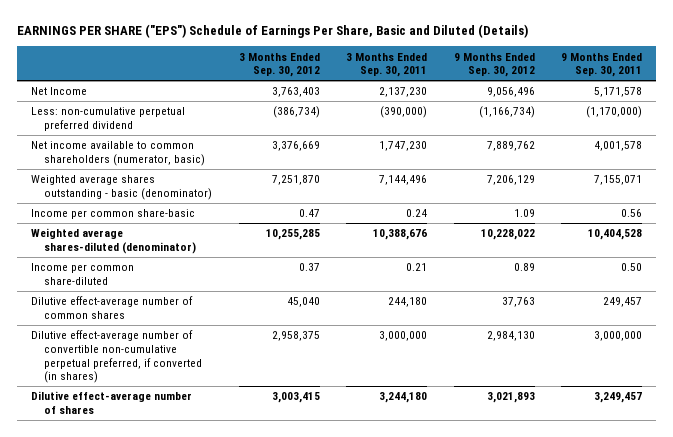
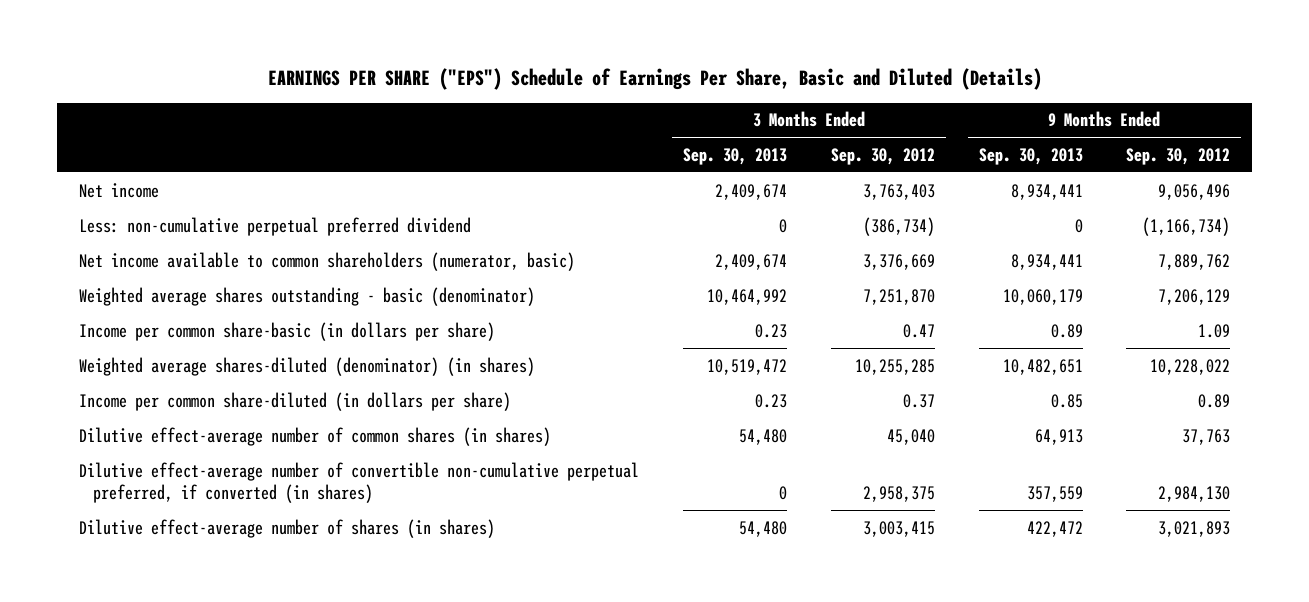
- | 3 Months Ended Sep. 30, 2012 | 3 Months Ended Sep. 30, 2011 | 9 Months Ended Sep. 30, 2012 | 9 Months Ended Sep. 30, 2011
+ | 3 Months Ended Sep. 30, 2013 | 3 Months Ended Sep. 30, 2012 | 9 Months Ended Sep. 30, 2013 | 9 Months Ended Sep. 30, 2012
- Net Income | 3,763,403 | 2,137,230 | 9,056,496 | 5,171,578
+ Net income | 2,409,674 | 3,763,403 | 8,934,441 | 9,056,496
- Income per common share-basic | 0.47 | 0.24 | 1.09 | 0.56
- Weighted average shares-diluted (denominator) | 10,255,285 | 10,388,676 | 10,228,022 | 10,404,528
- Income per common share-diluted | 0.37 | 0.21 | 0.89 | 0.50
- Dilutive effect-average number of common shares | 45,040 | 244,180 | 37,763 | 249,457
+ Income per common share-basic (in dollars per share) | 0.23 | 0.47 | 0.89 | 1.09
+ Weighted average shares-diluted (denominator) (in shares) | 10,519,472 | 10,255,285 | 10,482,651 | 10,228,022
+ Income per common share-diluted (in dollars per share) | 0.23 | 0.37 | 0.85 | 0.89
+ Dilutive effect-average number of common shares (in shares) | 54,480 | 45,040 | 64,913 | 37,763
- Dilutive effect-average number of shares | 3,003,415 | 3,244,180 | 3,021,893 | 3,249,457
+ Dilutive effect-average number of shares (in shares) | 54,480 | 3,003,415 | 422,472 | 3,021,893

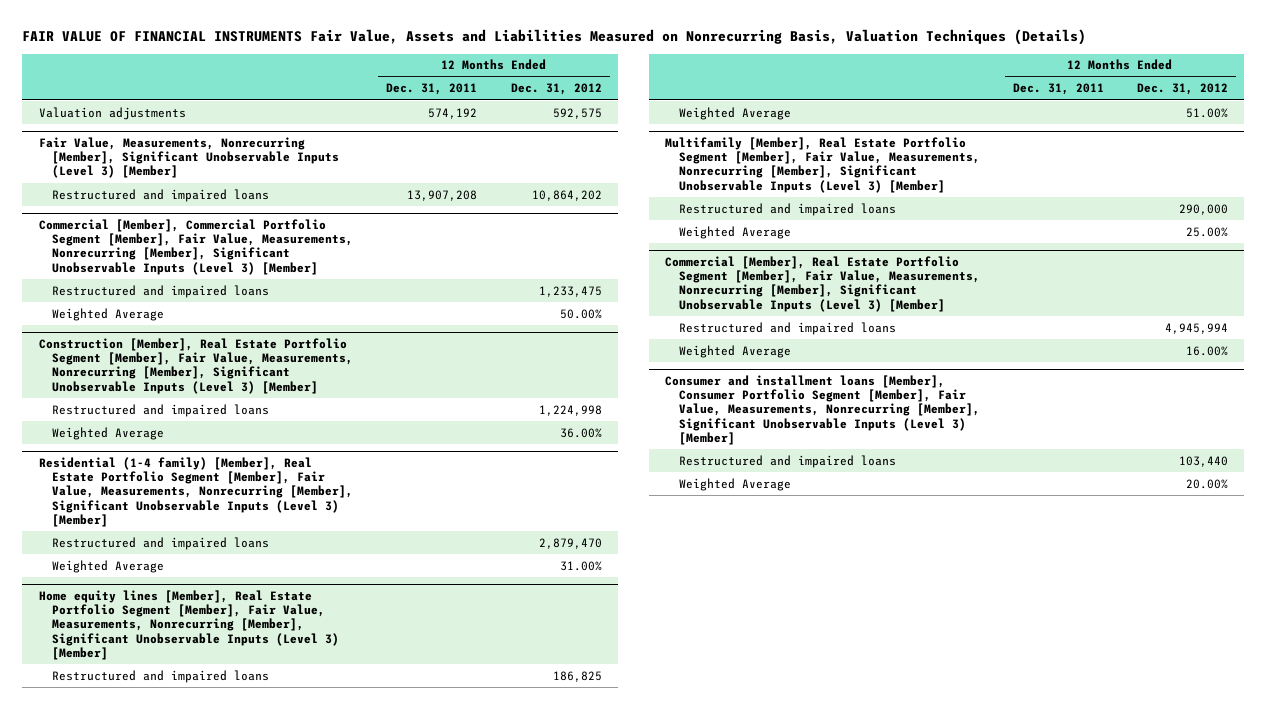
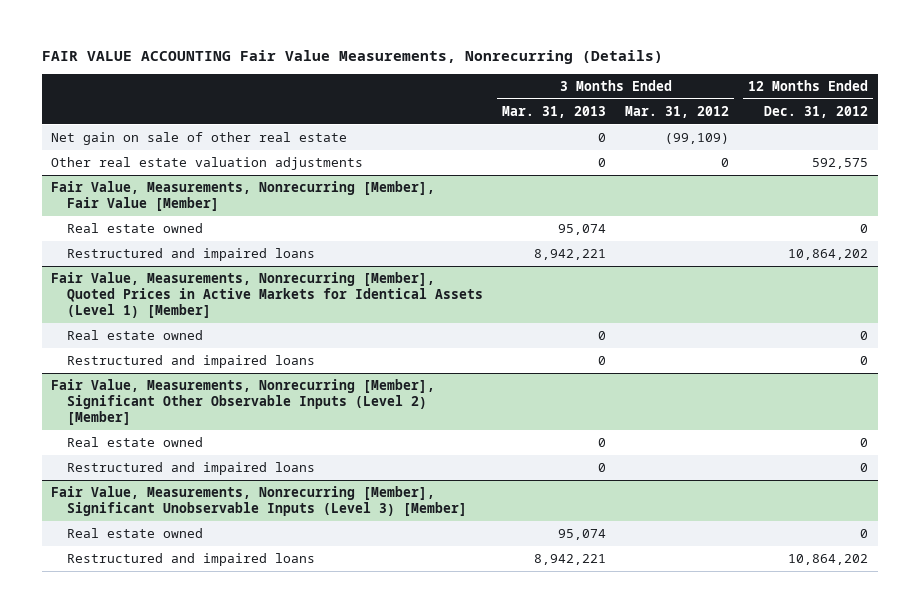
- FAIR VALUE OF FINANCIAL INSTRUMENTS Fair Value, Assets and Liabilities Measured on Nonrecurring Basis, Valuation Techniques (Details)
+ FAIR VALUE ACCOUNTING Fair Value Measurements, Nonrecurring (Details)
- | 12 Months Ended Dec. 31, 2011 | 12 Months Ended Dec. 31, 2012
+ | 3 Months Ended Mar. 31, 2013 | 3 Months Ended Mar. 31, 2012 | 12 Months Ended Dec. 31, 2012
- Valuation adjustments | 574,192 | 592,575
+ Net gain on sale of other real estate | 0 | (99,109) |
+ Other real estate valuation adjustments | 0 | 0 | 592,575
+ Fair Value, Measurements, Nonrecurring [Member], Fair Value [Member]
+ Real estate owned | 95,074 | | 0
+ Restructured and impaired loans | 8,942,221 | | 10,864,202
+ Fair Value, Measurements, Nonrecurring [Member], Quoted Prices in Active Markets for Identical Assets (Level 1) [Member]
+ Real estate owned | 0 | | 0
+ Restructured and impaired loans | 0 | | 0
+ Fair Value, Measurements, Nonrecurring [Member], Significant Other Observable Inputs (Level 2) [Member]
+ Real estate owned | 0 | | 0
+ Restructured and impaired loans | 0 | | 0
@ Fair Value, Measurements, Nonrecurring [Member], Significant Unobservable Inputs (Level 3) [Member]
+ Real estate owned | 95,074 | | 0
- Commercial [Member], Commercial Portfolio Segment [Member], Fair Value, Measurements, Nonrecurring [Member], Significant Unobservable Inputs (Level 3) [Member]
- Restructured and impaired loans | | 1,233,475
- Weighted Average | | 50.00%
- Construction [Member], Real Estate Portfolio Segment [Member], Fair Value, Measurements, Nonrecurring [Member], Significant Unobservable Inputs (Level 3) [Member]
- Restructured and impaired loans | | 1,224,998
- Weighted Average | | 36.00%
- Residential (1-4 family) [Member], Real Estate Portfolio Segment [Member], Fair Value, Measurements, Nonrecurring [Member], Significant Unobservable Inputs (Level 3) [Member]
- Restructured and impaired loans | | 2,879,470
- Weighted Average | | 31.00%
- Home equity lines [Member], Real Estate Portfolio Segment [Member], Fair Value, Measurements, Nonrecurring [Member], Significant Unobservable Inputs (Level 3) [Member]
- Restructured and impaired loans | | 186,825
- Weighted Average | | 51.00%
- Multifamily [Member], Real Estate Portfolio Segment [Member], Fair Value, Measurements, Nonrecurring [Member], Significant Unobservable Inputs (Level 3) [Member]
- Restructured and impaired loans | | 290,000
- Weighted Average | | 25.00%
- Commercial [Member], Real Estate Portfolio Segment [Member], Fair Value, Measurements, Nonrecurring [Member], Significant Unobservable Inputs (Level 3) [Member]
- Restructured and impaired loans | | 4,945,994
- Weighted Average | | 16.00%
- Consumer and installment loans [Member], Consumer Portfolio Segment [Member], Fair Value, Measurements, Nonrecurring [Member], Significant Unobservable Inputs (Level 3) [Member]
- Restructured and impaired loans | | 103,440
- Weighted Average | | 20.00%

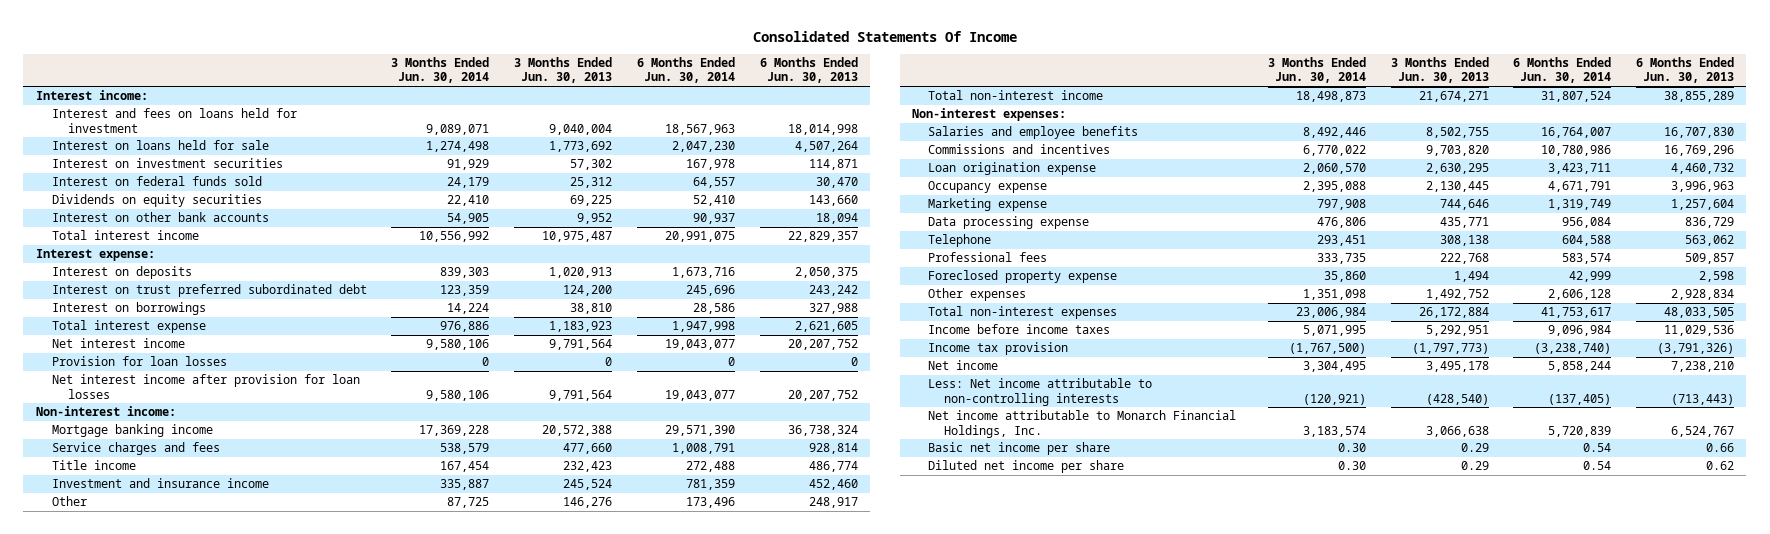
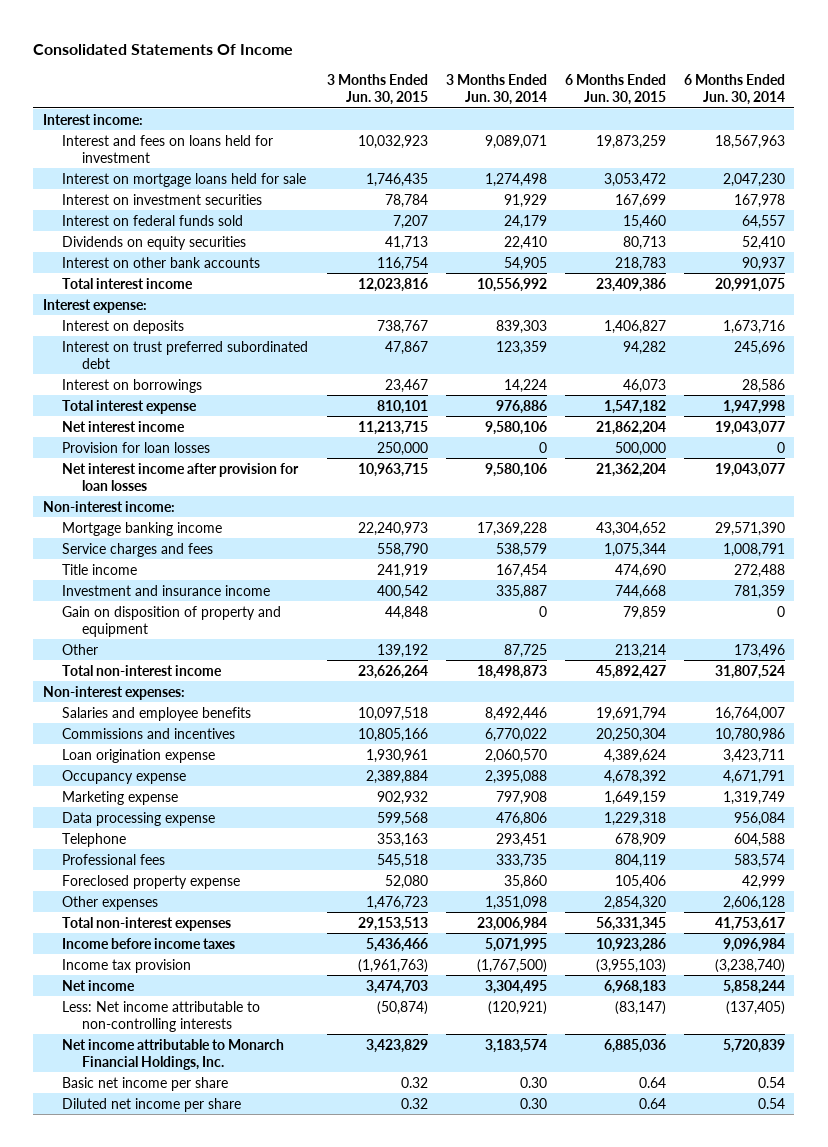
- | 3 Months Ended Jun. 30, 2014 | 3 Months Ended Jun. 30, 2013 | 6 Months Ended Jun. 30, 2014 | 6 Months Ended Jun. 30, 2013
+ | 3 Months Ended Jun. 30, 2015 | 3 Months Ended Jun. 30, 2014 | 6 Months Ended Jun. 30, 2015 | 6 Months Ended Jun. 30, 2014
- Interest on loans held for sale | 1,274,498 | 1,773,692 | 2,047,230 | 4,507,264
+ Interest on mortgage loans held for sale | 1,746,435 | 1,274,498 | 3,053,472 | 2,047,230
+ Gain on disposition of property and equipment | 44,848 | 0 | 79,859 | 0

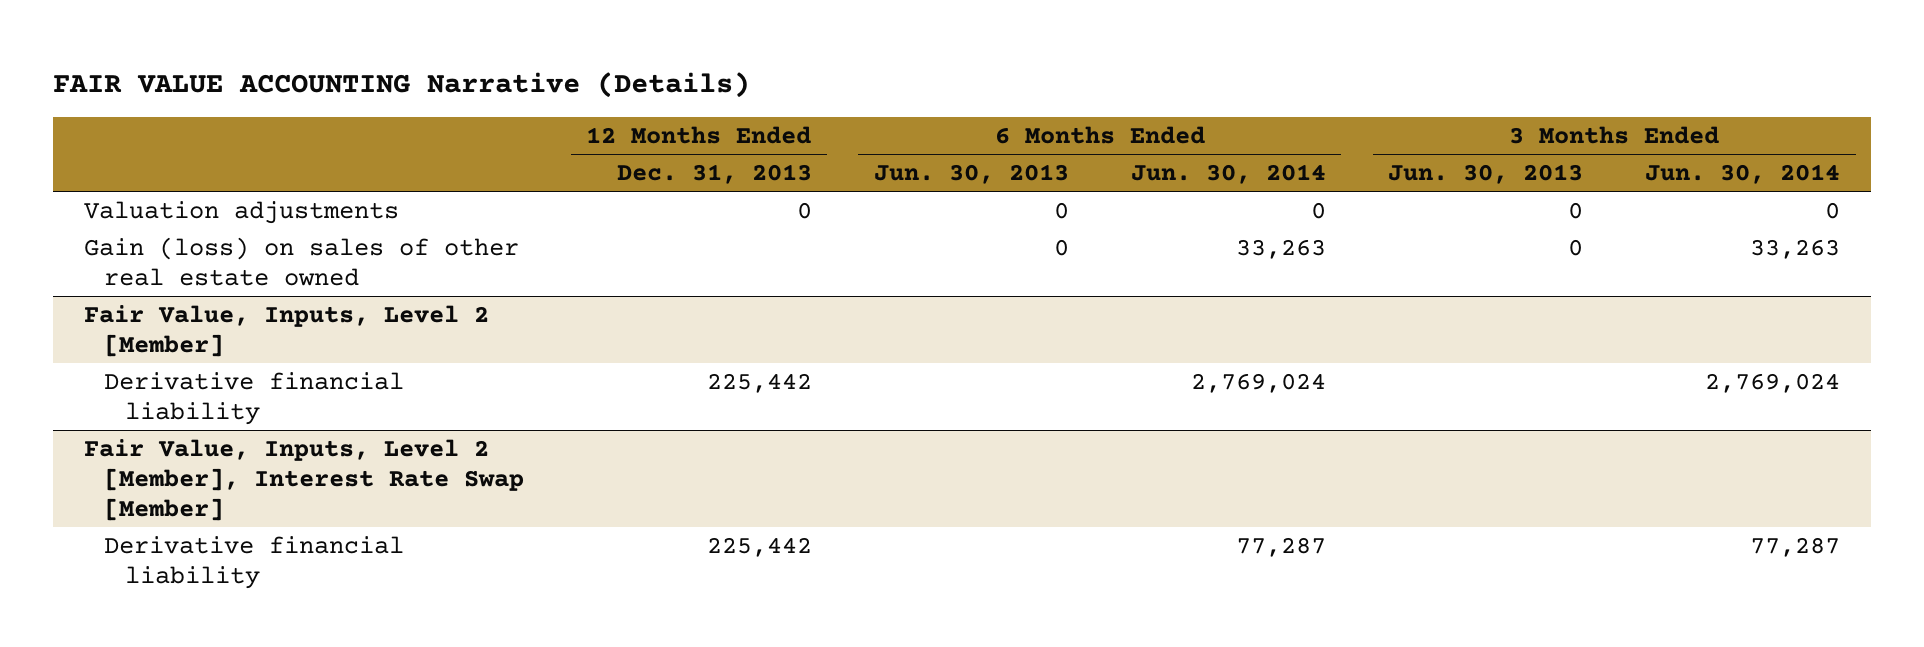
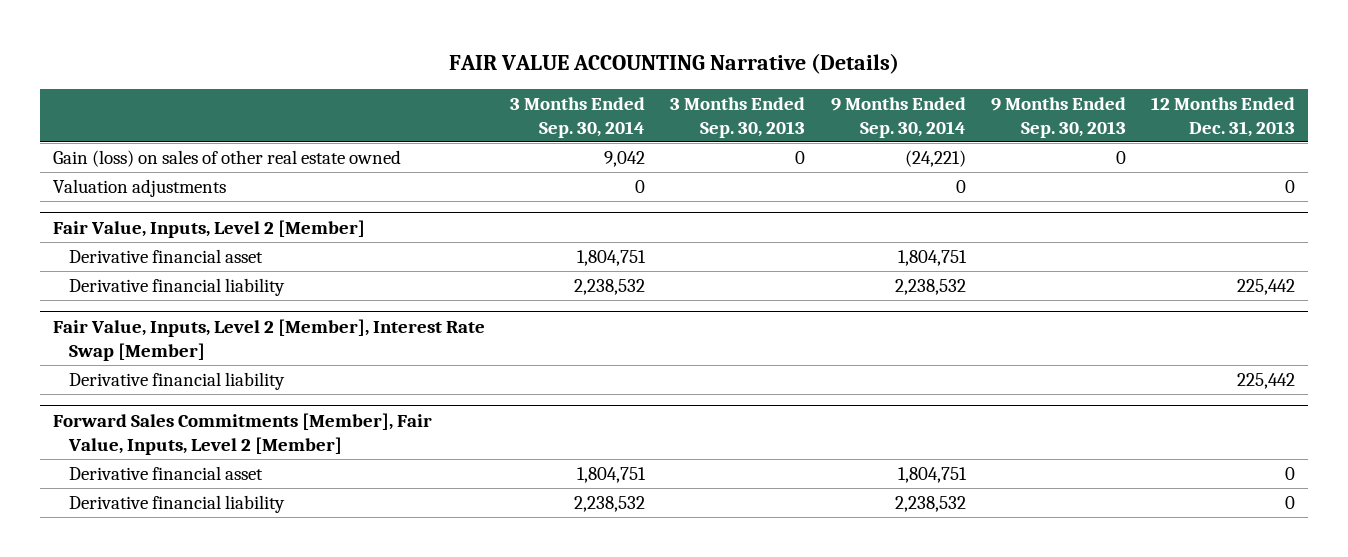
- | 12 Months Ended Dec. 31, 2013 | 6 Months Ended Jun. 30, 2013 | 6 Months Ended Jun. 30, 2014 | 3 Months Ended Jun. 30, 2013 | 3 Months Ended Jun. 30, 2014
+ | 3 Months Ended Sep. 30, 2014 | 3 Months Ended Sep. 30, 2013 | 9 Months Ended Sep. 30, 2014 | 9 Months Ended Sep. 30, 2013 | 12 Months Ended Dec. 31, 2013
moved down: Valuation adjustments | 0 | | 0 | | 0
@ Fair Value, Inputs, Level 2 [Member]
+ Derivative financial asset | 1,804,751 | | 1,804,751 | |
+ Forward Sales Commitments [Member], Fair Value, Inputs, Level 2 [Member]
+ Derivative financial asset | 1,804,751 | | 1,804,751 | | 0
+ Derivative financial liability | 2,238,532 | | 2,238,532 | | 0

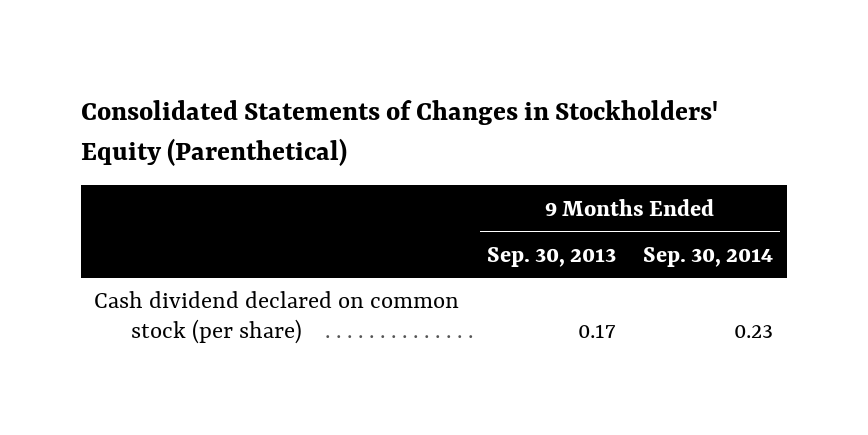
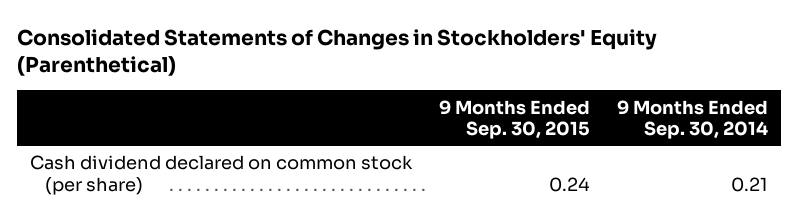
- | 9 Months Ended Sep. 30, 2013 | 9 Months Ended Sep. 30, 2014
+ | 9 Months Ended Sep. 30, 2015 | 9 Months Ended Sep. 30, 2014
- Cash dividend declared on common stock (per share) | 0.17 | 0.23
+ Cash dividend declared on common stock (per share) | 0.24 | 0.21

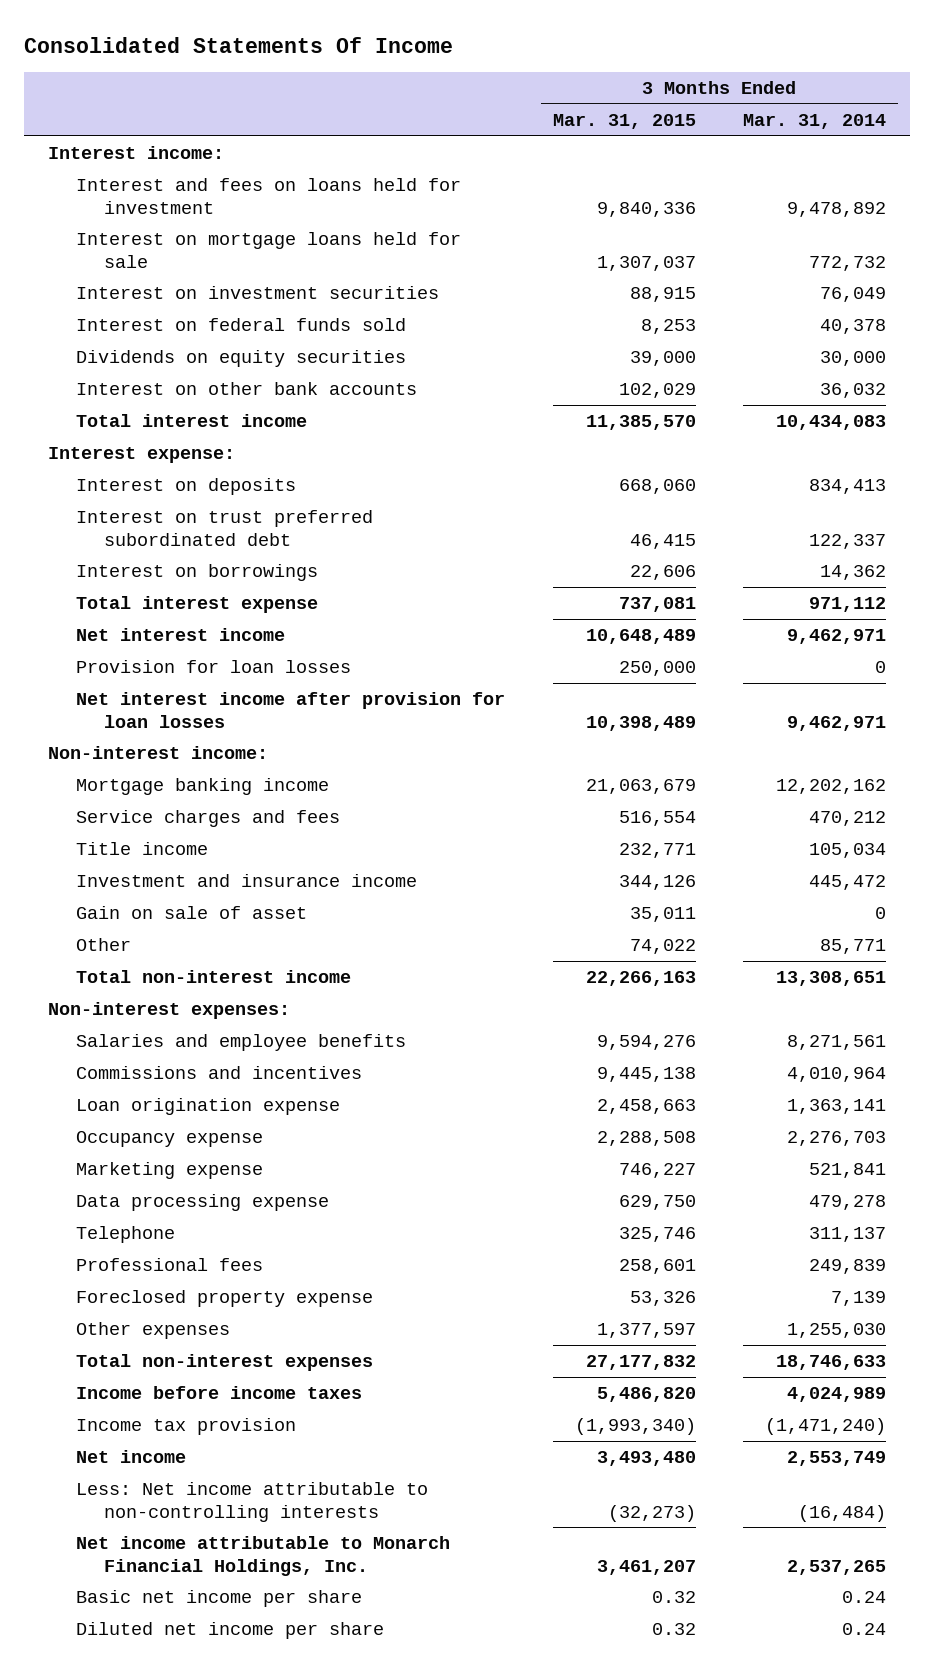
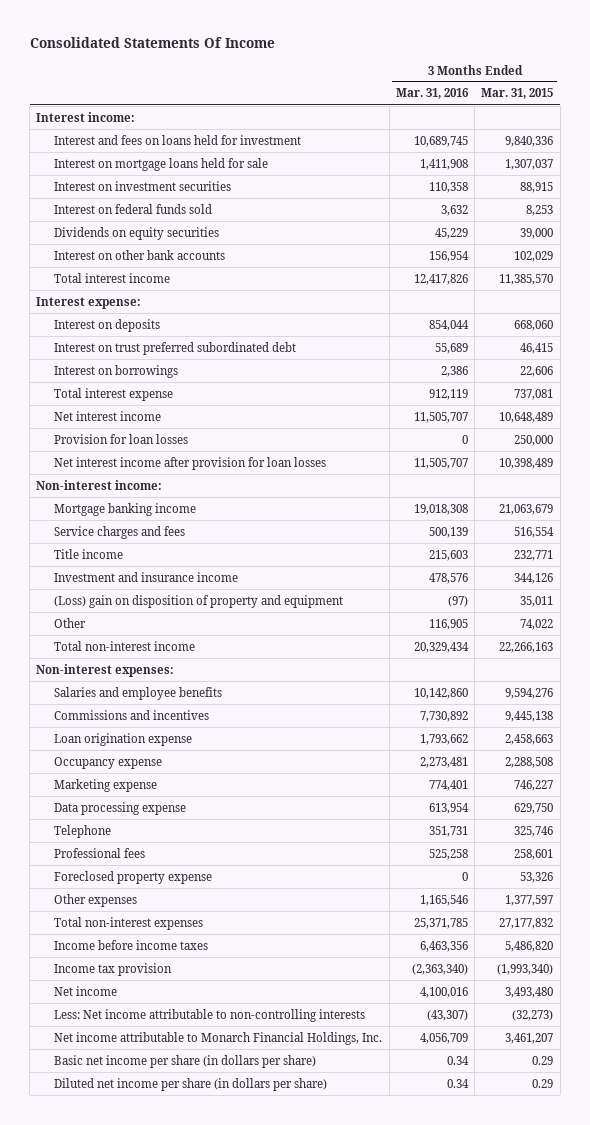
- | 3 Months Ended Mar. 31, 2015 | 3 Months Ended Mar. 31, 2014
+ | 3 Months Ended Mar. 31, 2016 | 3 Months Ended Mar. 31, 2015
- Gain on sale of asset | 35,011 | 0
+ (Loss) gain on disposition of property and equipment | (97) | 35,011
- Basic net income per share | 0.32 | 0.24
- Diluted net income per share | 0.32 | 0.24
+ Basic net income per share (in dollars per share) | 0.34 | 0.29
+ Diluted net income per share (in dollars per share) | 0.34 | 0.29

